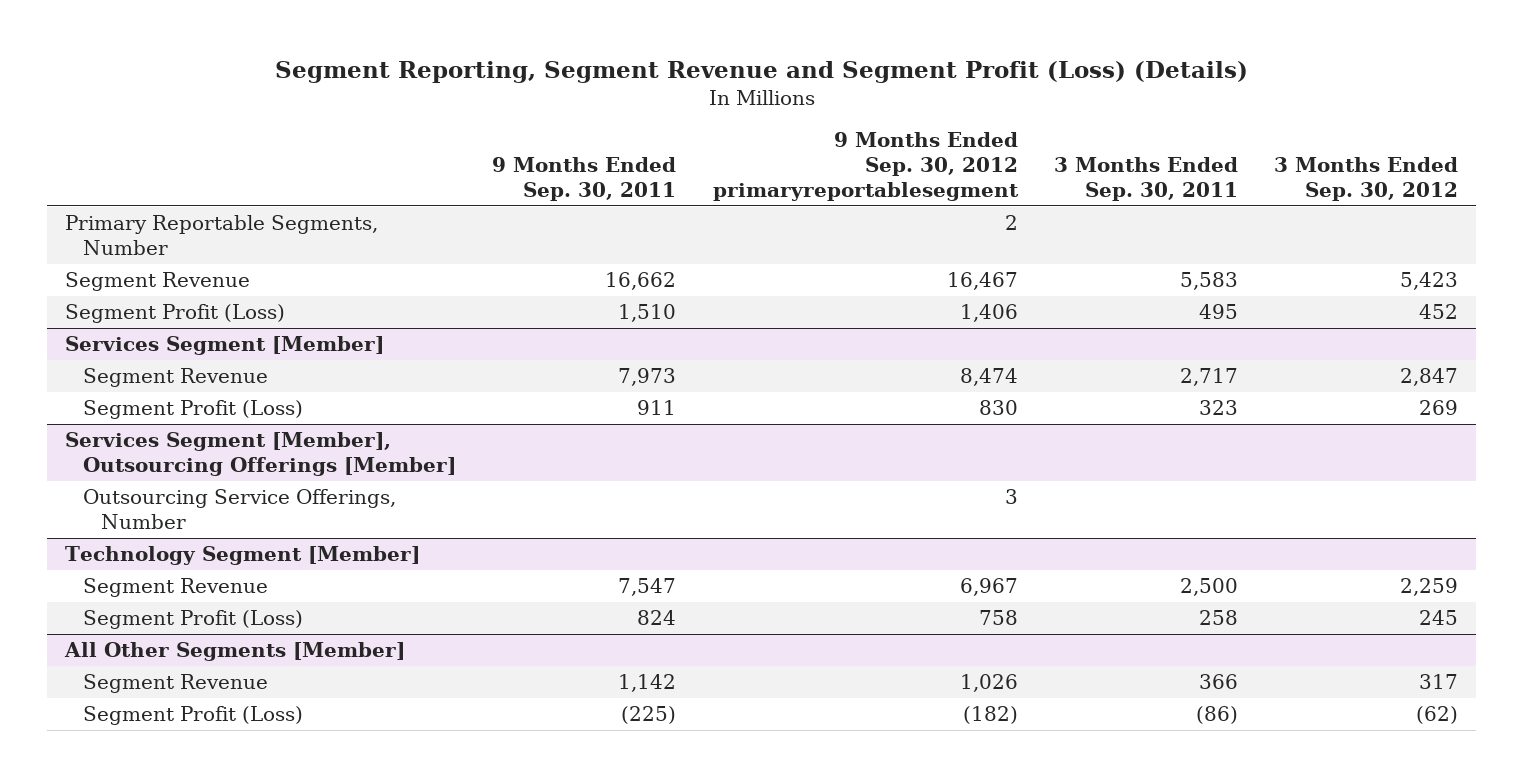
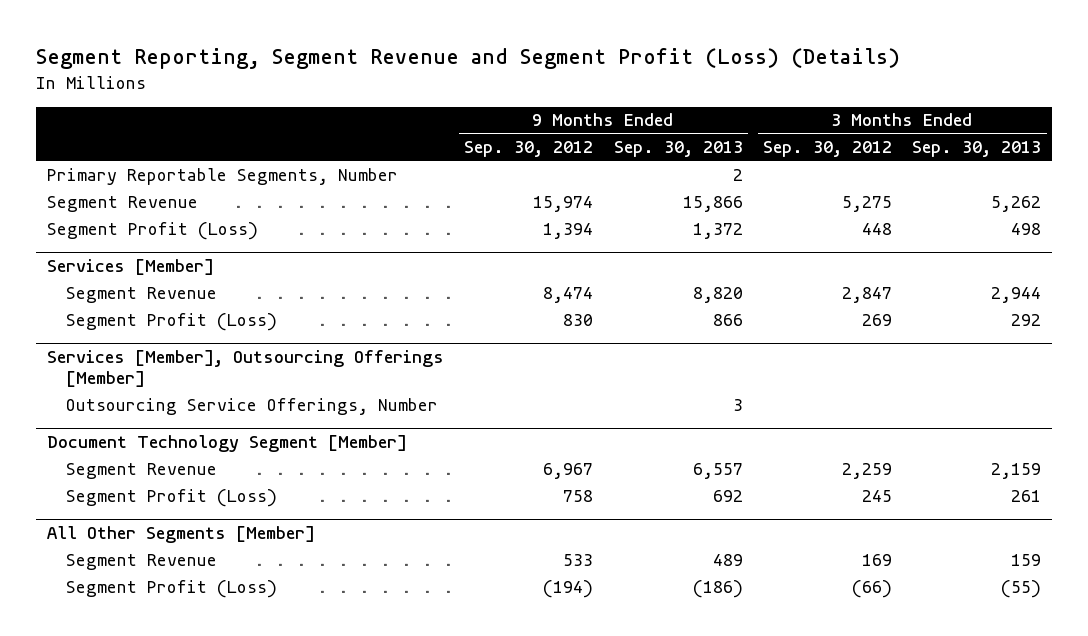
- | 9 Months Ended Sep. 30, 2011 | 9 Months Ended Sep. 30, 2012 primaryreportablesegment | 3 Months Ended Sep. 30, 2011 | 3 Months Ended Sep. 30, 2012
+ | 9 Months Ended Sep. 30, 2012 | 9 Months Ended Sep. 30, 2013 | 3 Months Ended Sep. 30, 2012 | 3 Months Ended Sep. 30, 2013
- Segment Revenue | 16,662 | 16,467 | 5,583 | 5,423
- Segment Profit (Loss) | 1,510 | 1,406 | 495 | 452
- Services Segment [Member]
+ Segment Revenue | 15,974 | 15,866 | 5,275 | 5,262
+ Segment Profit (Loss) | 1,394 | 1,372 | 448 | 498
+ Services [Member]
- Services Segment [Member], Outsourcing Offerings [Member]
+ Services [Member], Outsourcing Offerings [Member]
- Technology Segment [Member]
+ Document Technology Segment [Member]
@ All Other Segments [Member]
- Segment Revenue | 1,142 | 1,026 | 366 | 317
- Segment Profit (Loss) | (225) | (182) | (86) | (62)
+ Segment Revenue | 533 | 489 | 169 | 159
+ Segment Profit (Loss) | (194) | (186) | (66) | (55)

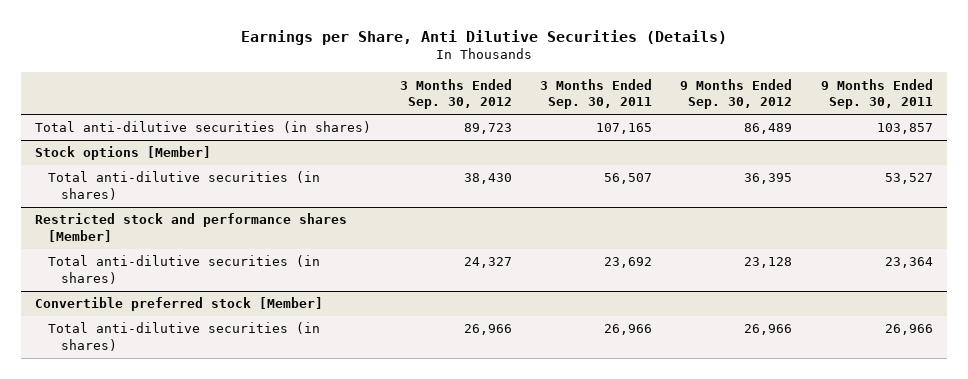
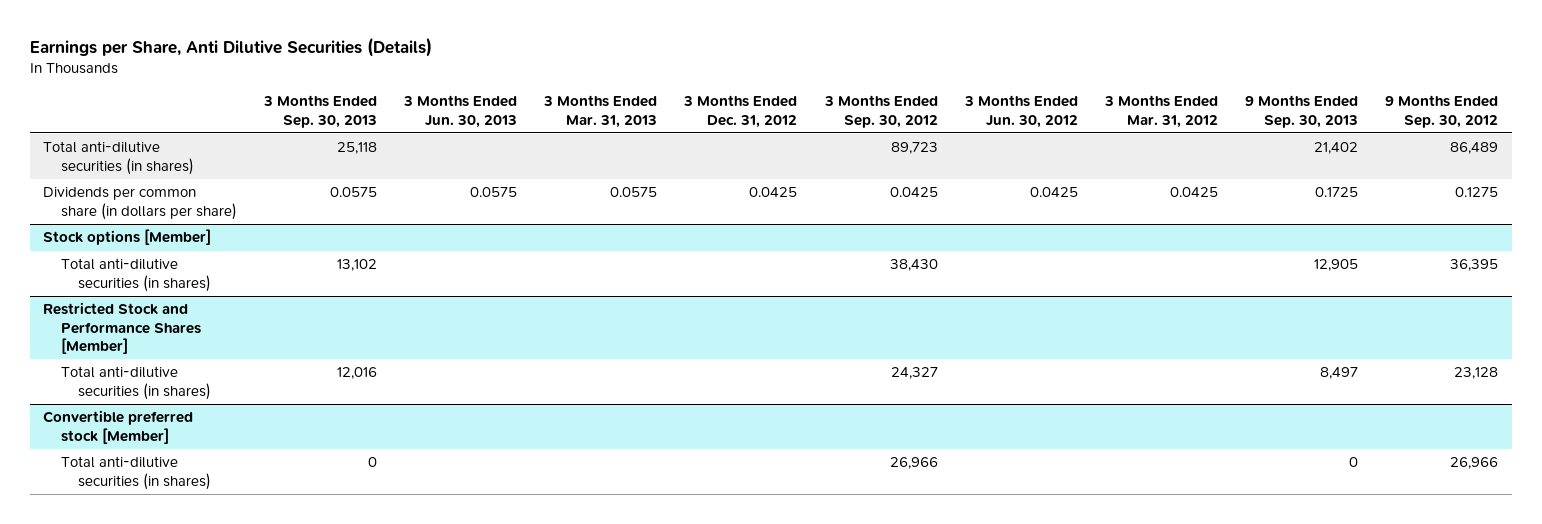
- | 3 Months Ended Sep. 30, 2012 | 3 Months Ended Sep. 30, 2011 | 9 Months Ended Sep. 30, 2012 | 9 Months Ended Sep. 30, 2011
+ | 3 Months Ended Sep. 30, 2013 | 3 Months Ended Jun. 30, 2013 | 3 Months Ended Mar. 31, 2013 | 3 Months Ended Dec. 31, 2012 | 3 Months Ended Sep. 30, 2012 | 3 Months Ended Jun. 30, 2012 | 3 Months Ended Mar. 31, 2012 | 9 Months Ended Sep. 30, 2013 | 9 Months Ended Sep. 30, 2012
+ Dividends per common share (in dollars per share) | 0.0575 | 0.0575 | 0.0575 | 0.0425 | 0.0425 | 0.0425 | 0.0425 | 0.1725 | 0.1275
- Restricted stock and performance shares [Member]
+ Restricted Stock and Performance Shares [Member]

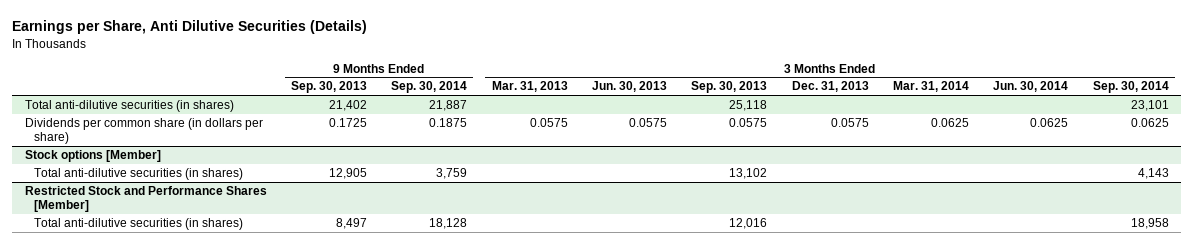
- | 3 Months Ended Sep. 30, 2013 | 3 Months Ended Jun. 30, 2013 | 3 Months Ended Mar. 31, 2013 | 3 Months Ended Dec. 31, 2012 | 3 Months Ended Sep. 30, 2012 | 3 Months Ended Jun. 30, 2012 | 3 Months Ended Mar. 31, 2012 | 9 Months Ended Sep. 30, 2013 | 9 Months Ended Sep. 30, 2012
+ | 9 Months Ended Sep. 30, 2013 | 9 Months Ended Sep. 30, 2014 | 3 Months Ended Mar. 31, 2013 | 3 Months Ended Jun. 30, 2013 | 3 Months Ended Sep. 30, 2013 | 3 Months Ended Dec. 31, 2013 | 3 Months Ended Mar. 31, 2014 | 3 Months Ended Jun. 30, 2014 | 3 Months Ended Sep. 30, 2014
- Convertible preferred stock [Member]
- Total anti-dilutive securities (in shares) | 0 | | | | 26,966 | | | 0 | 26,966

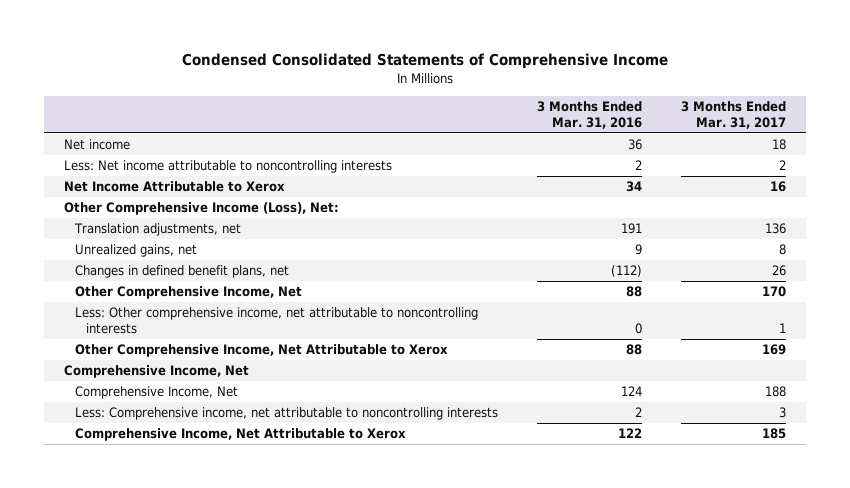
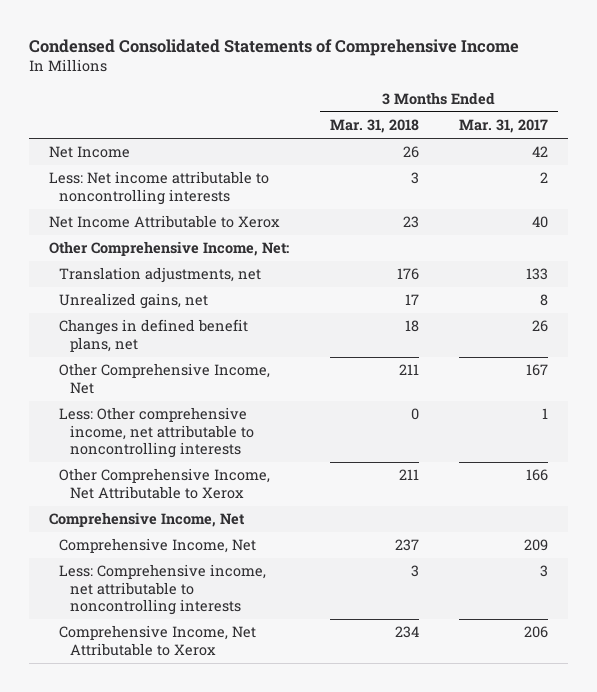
- | 3 Months Ended Mar. 31, 2016 | 3 Months Ended Mar. 31, 2017
+ | 3 Months Ended Mar. 31, 2018 | 3 Months Ended Mar. 31, 2017
- Net income | 36 | 18
+ Net Income | 26 | 42
- Net Income Attributable to Xerox | 34 | 16
- Other Comprehensive Income (Loss), Net:
- Translation adjustments, net | 191 | 136
+ Net Income Attributable to Xerox | 23 | 40
+ Other Comprehensive Income, Net:
+ Translation adjustments, net | 176 | 133
- Other Comprehensive Income, Net | 88 | 170
+ Other Comprehensive Income, Net | 211 | 167
- Other Comprehensive Income, Net Attributable to Xerox | 88 | 169
+ Other Comprehensive Income, Net Attributable to Xerox | 211 | 166
- Comprehensive Income, Net | 124 | 188
+ Comprehensive Income, Net | 237 | 209
- Comprehensive Income, Net Attributable to Xerox | 122 | 185
+ Comprehensive Income, Net Attributable to Xerox | 234 | 206

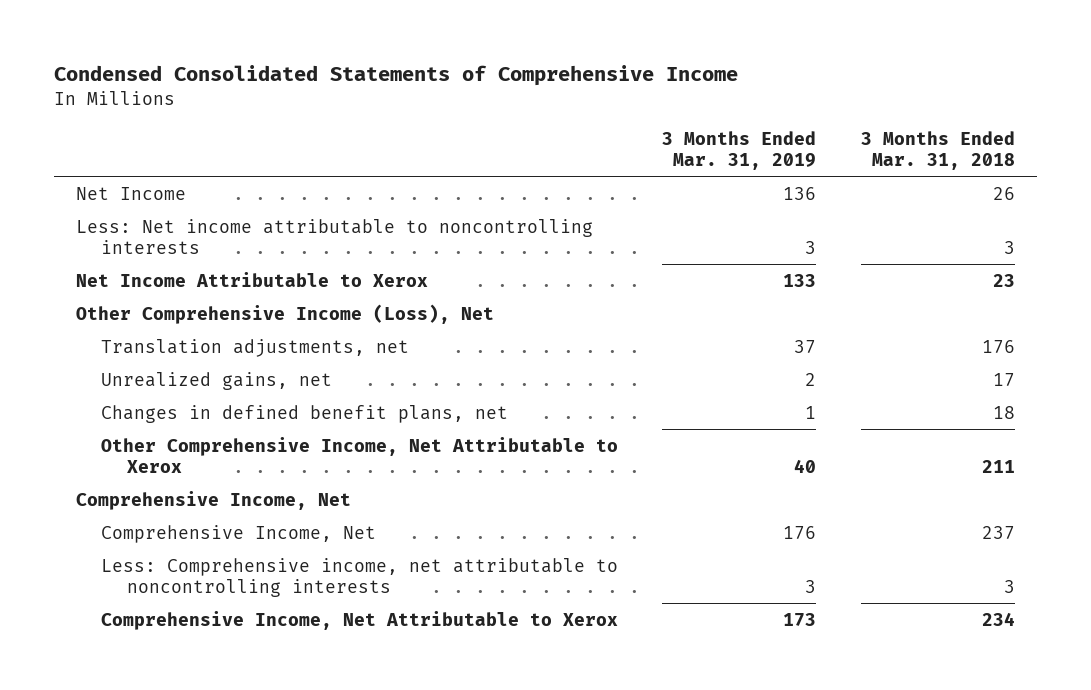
- | 3 Months Ended Mar. 31, 2018 | 3 Months Ended Mar. 31, 2017
+ | 3 Months Ended Mar. 31, 2019 | 3 Months Ended Mar. 31, 2018
- Other Comprehensive Income, Net:
+ Other Comprehensive Income (Loss), Net
- Other Comprehensive Income, Net | 211 | 167
- Less: Other comprehensive income, net attributable to noncontrolling interests | 0 | 1

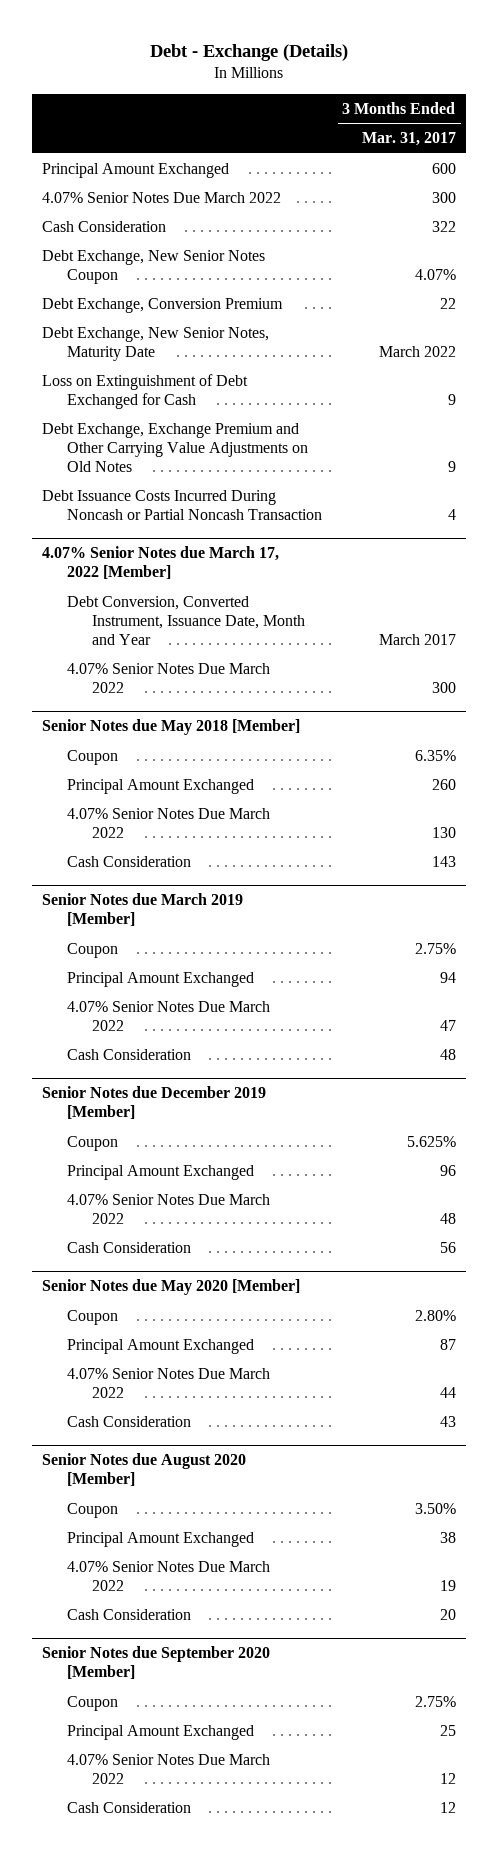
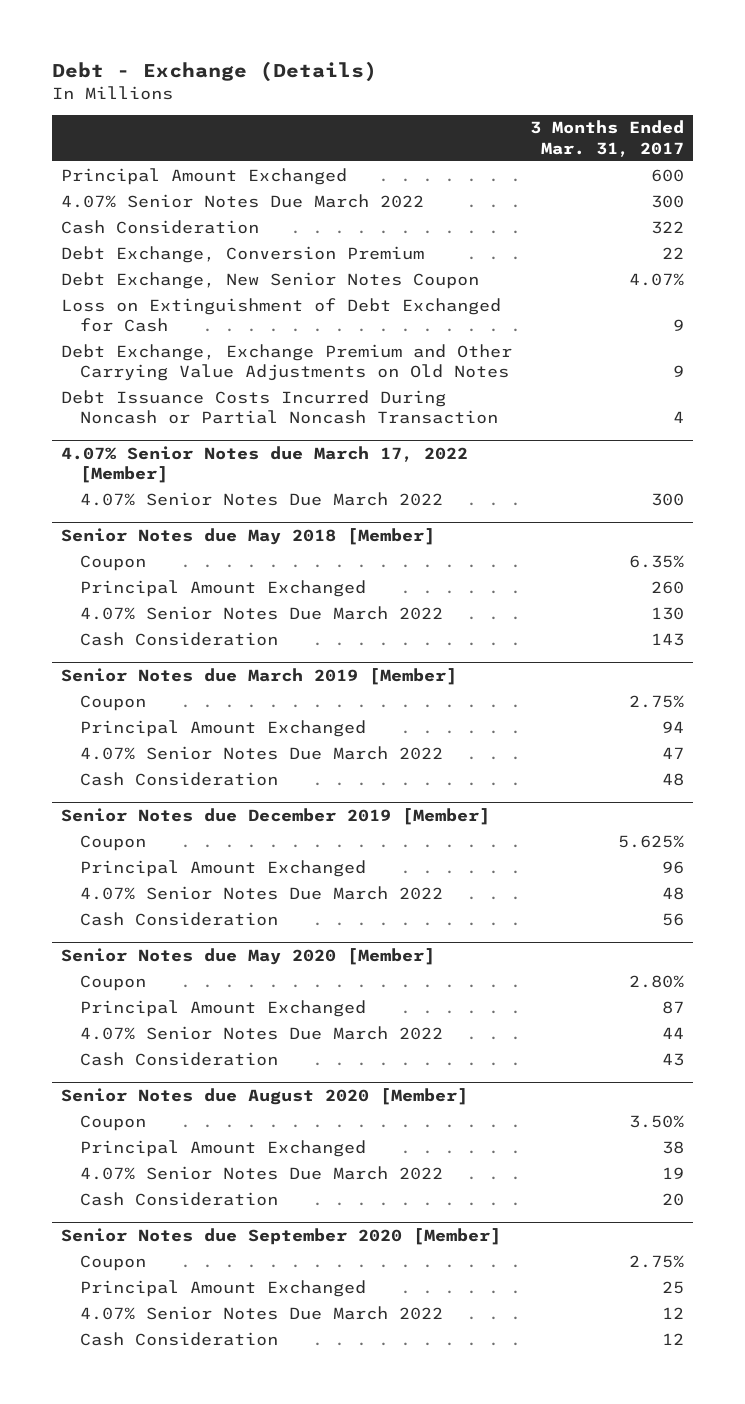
- Debt Exchange, New Senior Notes, Maturity Date | March 2022
moved down: Debt Exchange, New Senior Notes Coupon | 4.07%
@ 4.07% Senior Notes due March 17, 2022 [Member]
- Debt Conversion, Converted Instrument, Issuance Date, Month and Year | March 2017

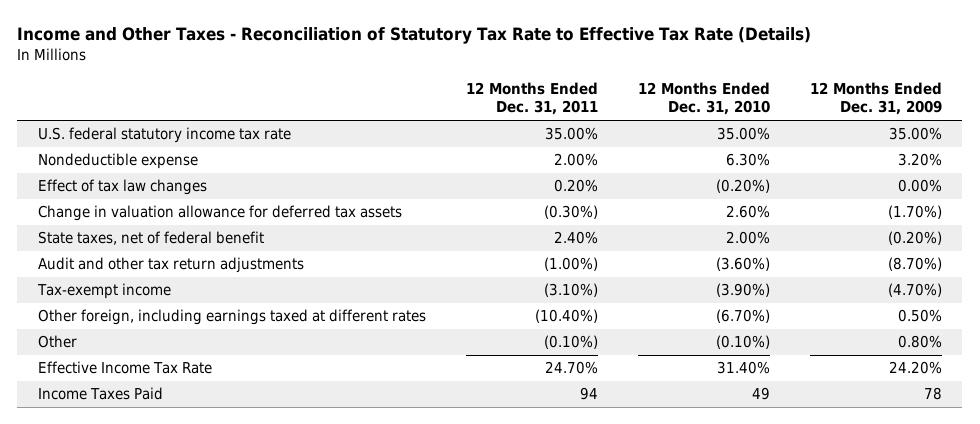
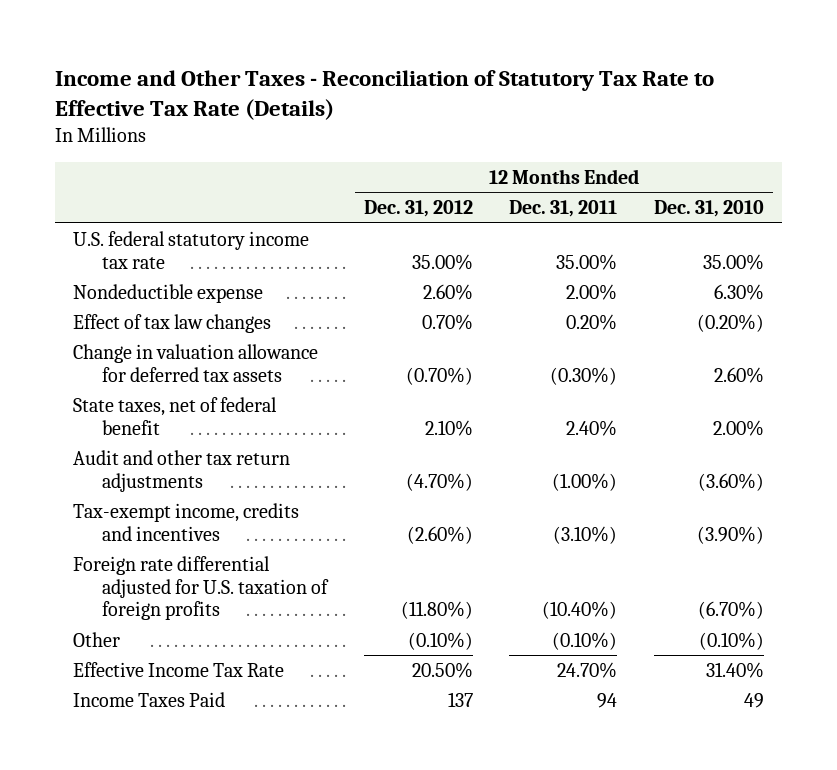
- | 12 Months Ended Dec. 31, 2011 | 12 Months Ended Dec. 31, 2010 | 12 Months Ended Dec. 31, 2009
+ | 12 Months Ended Dec. 31, 2012 | 12 Months Ended Dec. 31, 2011 | 12 Months Ended Dec. 31, 2010
- Tax-exempt income | (3.10%) | (3.90%) | (4.70%)
- Other foreign, including earnings taxed at different rates | (10.40%) | (6.70%) | 0.50%
+ Tax-exempt income, credits and incentives | (2.60%) | (3.10%) | (3.90%)
+ Foreign rate differential adjusted for U.S. taxation of foreign profits | (11.80%) | (10.40%) | (6.70%)

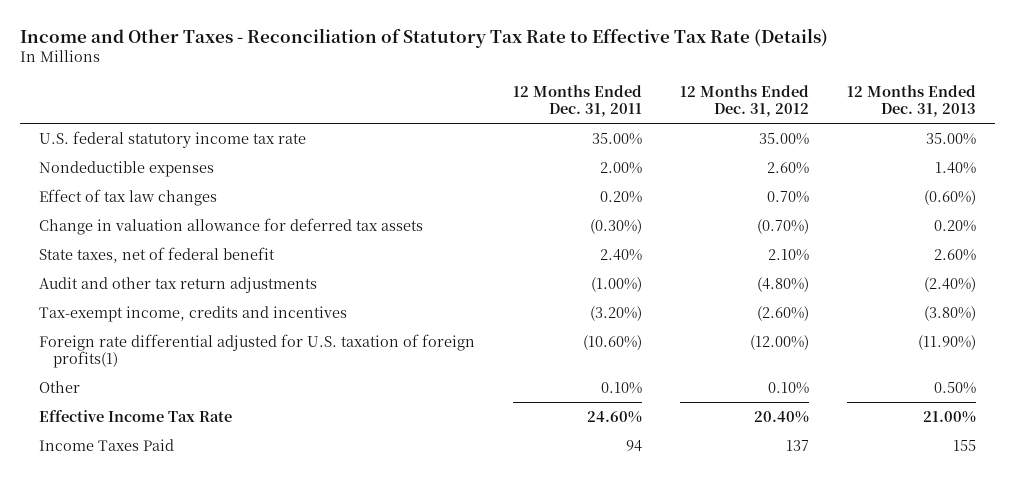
- | 12 Months Ended Dec. 31, 2012 | 12 Months Ended Dec. 31, 2011 | 12 Months Ended Dec. 31, 2010
+ | 12 Months Ended Dec. 31, 2011 | 12 Months Ended Dec. 31, 2012 | 12 Months Ended Dec. 31, 2013
- Nondeductible expense | 2.60% | 2.00% | 6.30%
+ Nondeductible expenses | 2.00% | 2.60% | 1.40%
- Audit and other tax return adjustments | (4.70%) | (1.00%) | (3.60%)
- Tax-exempt income, credits and incentives | (2.60%) | (3.10%) | (3.90%)
- Foreign rate differential adjusted for U.S. taxation of foreign profits | (11.80%) | (10.40%) | (6.70%)
- Other | (0.10%) | (0.10%) | (0.10%)
- Effective Income Tax Rate | 20.50% | 24.70% | 31.40%
+ Audit and other tax return adjustments | (1.00%) | (4.80%) | (2.40%)
+ Tax-exempt income, credits and incentives | (3.20%) | (2.60%) | (3.80%)
+ Foreign rate differential adjusted for U.S. taxation of foreign profits(1) | (10.60%) | (12.00%) | (11.90%)
+ Other | 0.10% | 0.10% | 0.50%
+ Effective Income Tax Rate | 24.60% | 20.40% | 21.00%

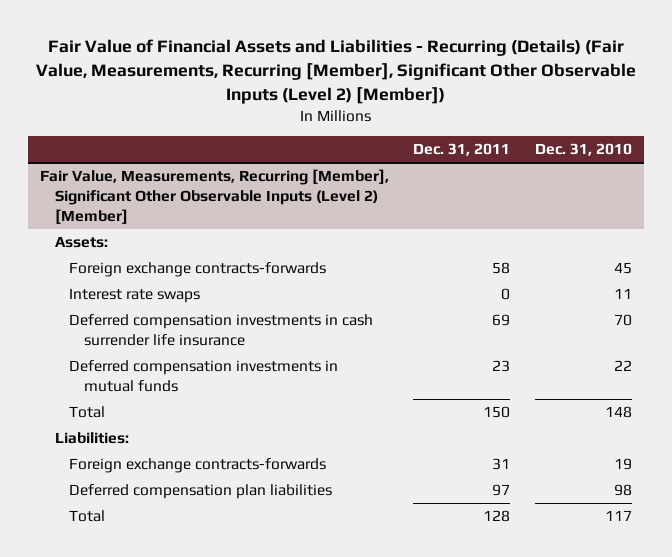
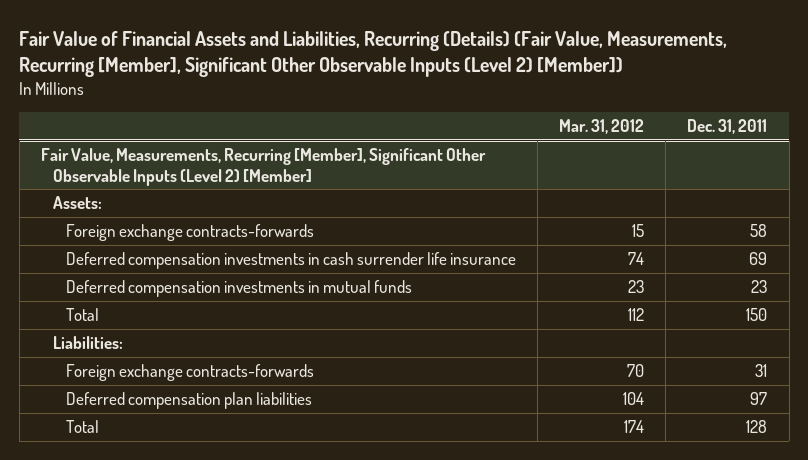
- Fair Value of Financial Assets and Liabilities - Recurring (Details) (Fair Value, Measurements, Recurring [Member], Significant Other Observable Inputs (Level 2) [Member])
+ Fair Value of Financial Assets and Liabilities, Recurring (Details) (Fair Value, Measurements, Recurring [Member], Significant Other Observable Inputs (Level 2) [Member])
- | Dec. 31, 2011 | Dec. 31, 2010
+ | Mar. 31, 2012 | Dec. 31, 2011
@ Fair Value, Measurements, Recurring [Member], Significant Other Observable Inputs (Level 2) [Member]
- Interest rate swaps | 0 | 11

